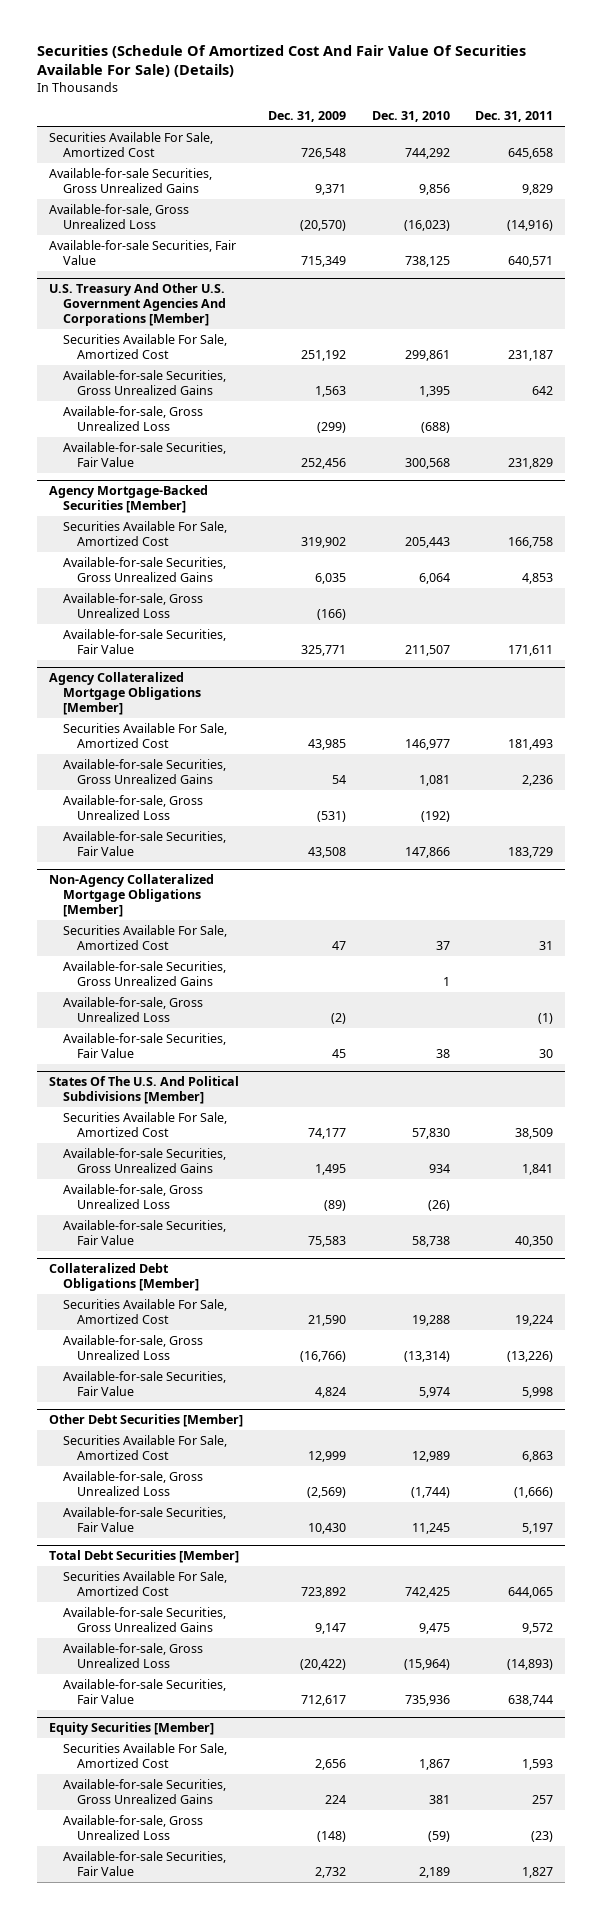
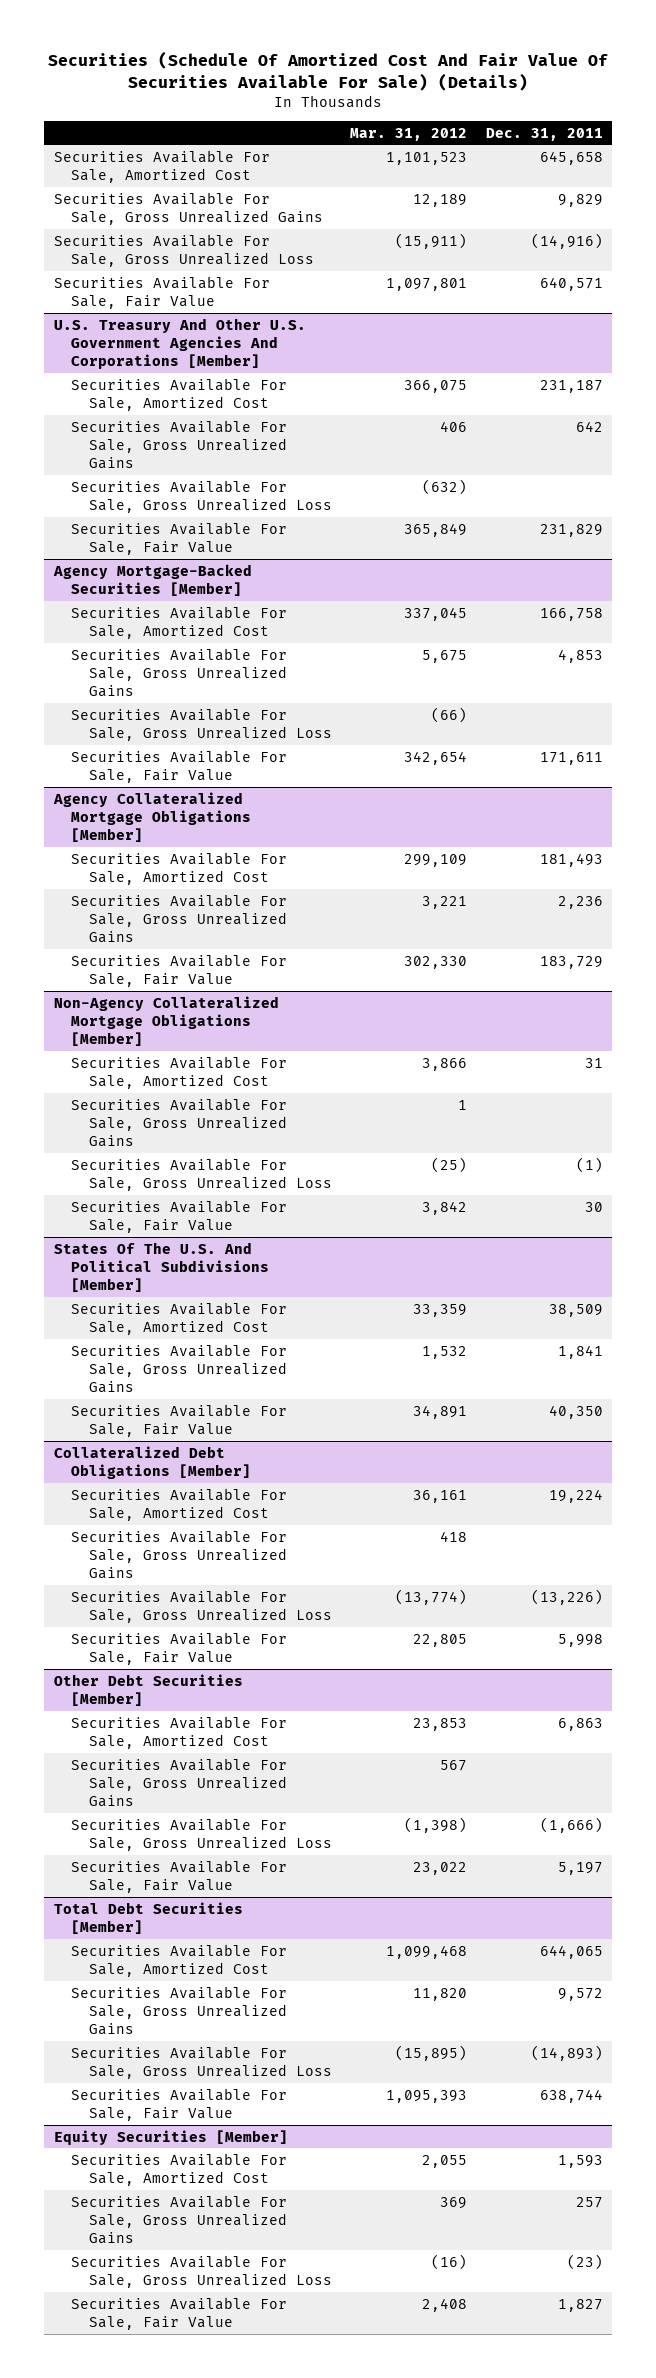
- | Dec. 31, 2009 | Dec. 31, 2010 | Dec. 31, 2011
+ | Mar. 31, 2012 | Dec. 31, 2011
- Available-for-sale Securities, Gross Unrealized Gains | 9,371 | 9,856 | 9,829
- Available-for-sale, Gross Unrealized Loss | (20,570) | (16,023) | (14,916)
- Available-for-sale Securities, Fair Value | 715,349 | 738,125 | 640,571
+ Securities Available For Sale, Gross Unrealized Gains | 12,189 | 9,829
+ Securities Available For Sale, Gross Unrealized Loss | (15,911) | (14,916)
+ Securities Available For Sale, Fair Value | 1,097,801 | 640,571
@ U.S. Treasury And Other U.S. Government Agencies And Corporations [Member]
- Available-for-sale Securities, Gross Unrealized Gains | 1,563 | 1,395 | 642
- Available-for-sale, Gross Unrealized Loss | (299) | (688) |
- Available-for-sale Securities, Fair Value | 252,456 | 300,568 | 231,829
+ Securities Available For Sale, Gross Unrealized Gains | 406 | 642
+ Securities Available For Sale, Gross Unrealized Loss | (632) |
+ Securities Available For Sale, Fair Value | 365,849 | 231,829
@ Agency Mortgage-Backed Securities [Member]
- Available-for-sale Securities, Gross Unrealized Gains | 6,035 | 6,064 | 4,853
- Available-for-sale, Gross Unrealized Loss | (166) | |
- Available-for-sale Securities, Fair Value | 325,771 | 211,507 | 171,611
+ Securities Available For Sale, Gross Unrealized Gains | 5,675 | 4,853
+ Securities Available For Sale, Gross Unrealized Loss | (66) |
+ Securities Available For Sale, Fair Value | 342,654 | 171,611
@ Agency Collateralized Mortgage Obligations [Member]
- Available-for-sale Securities, Gross Unrealized Gains | 54 | 1,081 | 2,236
- Available-for-sale, Gross Unrealized Loss | (531) | (192) |
- Available-for-sale Securities, Fair Value | 43,508 | 147,866 | 183,729
+ Securities Available For Sale, Gross Unrealized Gains | 3,221 | 2,236
+ Securities Available For Sale, Fair Value | 302,330 | 183,729
@ Non-Agency Collateralized Mortgage Obligations [Member]
- Available-for-sale Securities, Gross Unrealized Gains | | 1 |
- Available-for-sale, Gross Unrealized Loss | (2) | | (1)
- Available-for-sale Securities, Fair Value | 45 | 38 | 30
+ Securities Available For Sale, Gross Unrealized Gains | 1 |
+ Securities Available For Sale, Gross Unrealized Loss | (25) | (1)
+ Securities Available For Sale, Fair Value | 3,842 | 30
@ States Of The U.S. And Political Subdivisions [Member]
- Available-for-sale Securities, Gross Unrealized Gains | 1,495 | 934 | 1,841
- Available-for-sale, Gross Unrealized Loss | (89) | (26) |
- Available-for-sale Securities, Fair Value | 75,583 | 58,738 | 40,350
+ Securities Available For Sale, Gross Unrealized Gains | 1,532 | 1,841
+ Securities Available For Sale, Fair Value | 34,891 | 40,350
@ Collateralized Debt Obligations [Member]
- Available-for-sale, Gross Unrealized Loss | (16,766) | (13,314) | (13,226)
- Available-for-sale Securities, Fair Value | 4,824 | 5,974 | 5,998
+ Securities Available For Sale, Gross Unrealized Gains | 418 |
+ Securities Available For Sale, Gross Unrealized Loss | (13,774) | (13,226)
+ Securities Available For Sale, Fair Value | 22,805 | 5,998
@ Other Debt Securities [Member]
- Available-for-sale, Gross Unrealized Loss | (2,569) | (1,744) | (1,666)
- Available-for-sale Securities, Fair Value | 10,430 | 11,245 | 5,197
+ Securities Available For Sale, Gross Unrealized Gains | 567 |
+ Securities Available For Sale, Gross Unrealized Loss | (1,398) | (1,666)
+ Securities Available For Sale, Fair Value | 23,022 | 5,197
@ Total Debt Securities [Member]
- Available-for-sale Securities, Gross Unrealized Gains | 9,147 | 9,475 | 9,572
- Available-for-sale, Gross Unrealized Loss | (20,422) | (15,964) | (14,893)
- Available-for-sale Securities, Fair Value | 712,617 | 735,936 | 638,744
+ Securities Available For Sale, Gross Unrealized Gains | 11,820 | 9,572
+ Securities Available For Sale, Gross Unrealized Loss | (15,895) | (14,893)
+ Securities Available For Sale, Fair Value | 1,095,393 | 638,744
@ Equity Securities [Member]
- Available-for-sale Securities, Gross Unrealized Gains | 224 | 381 | 257
- Available-for-sale, Gross Unrealized Loss | (148) | (59) | (23)
- Available-for-sale Securities, Fair Value | 2,732 | 2,189 | 1,827
+ Securities Available For Sale, Gross Unrealized Gains | 369 | 257
+ Securities Available For Sale, Gross Unrealized Loss | (16) | (23)
+ Securities Available For Sale, Fair Value | 2,408 | 1,827

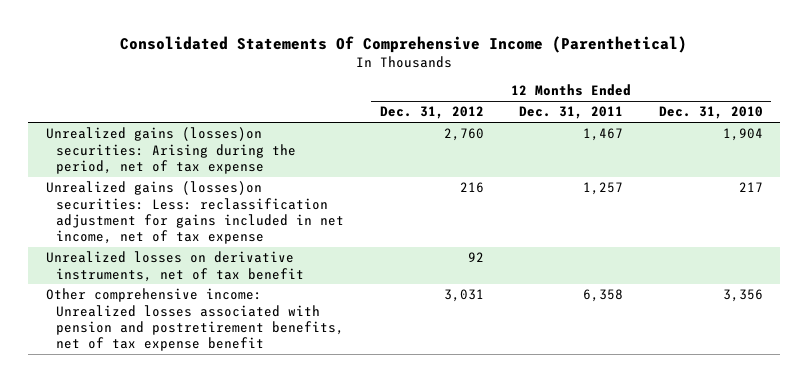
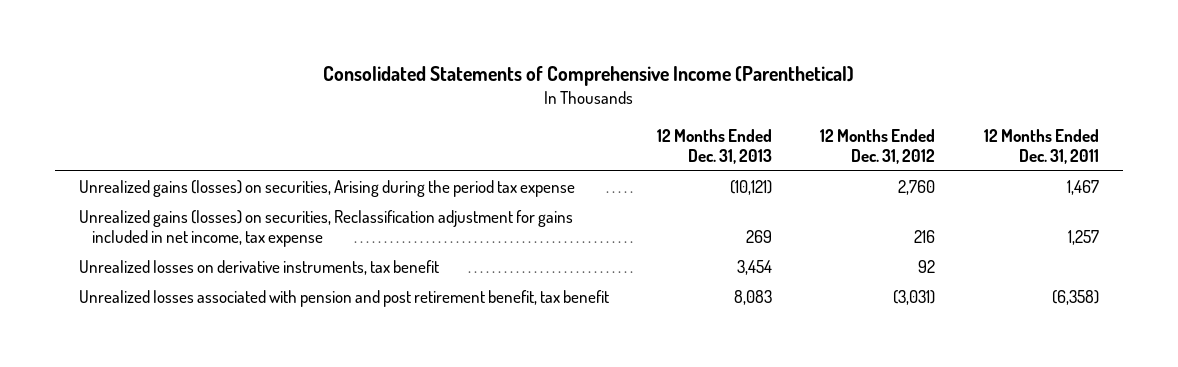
- Consolidated Statements Of Comprehensive Income (Parenthetical)
+ Consolidated Statements of Comprehensive Income (Parenthetical)
- | 12 Months Ended Dec. 31, 2012 | 12 Months Ended Dec. 31, 2011 | 12 Months Ended Dec. 31, 2010
+ | 12 Months Ended Dec. 31, 2013 | 12 Months Ended Dec. 31, 2012 | 12 Months Ended Dec. 31, 2011
- Unrealized gains (losses)on securities: Arising during the period, net of tax expense | 2,760 | 1,467 | 1,904
- Unrealized gains (losses)on securities: Less: reclassification adjustment for gains included in net income, net of tax expense | 216 | 1,257 | 217
- Unrealized losses on derivative instruments, net of tax benefit | 92 | |
- Other comprehensive income: Unrealized losses associated with pension and postretirement benefits, net of tax expense benefit | 3,031 | 6,358 | 3,356
+ Unrealized gains (losses) on securities, Arising during the period tax expense | (10,121) | 2,760 | 1,467
+ Unrealized gains (losses) on securities, Reclassification adjustment for gains included in net income, tax expense | 269 | 216 | 1,257
+ Unrealized losses on derivative instruments, tax benefit | 3,454 | 92 |
+ Unrealized losses associated with pension and post retirement benefit, tax benefit | 8,083 | (3,031) | (6,358)

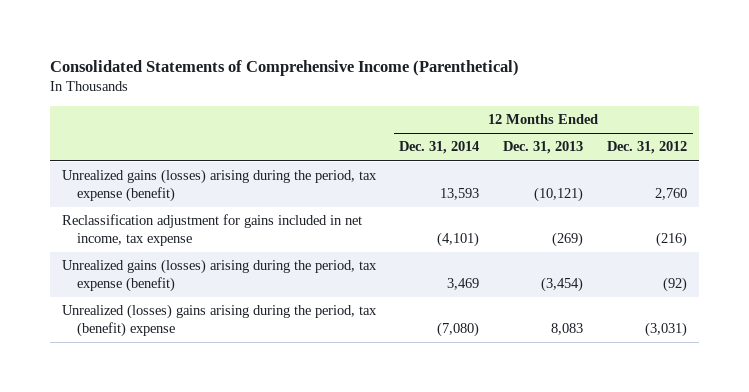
- | 12 Months Ended Dec. 31, 2013 | 12 Months Ended Dec. 31, 2012 | 12 Months Ended Dec. 31, 2011
+ | 12 Months Ended Dec. 31, 2014 | 12 Months Ended Dec. 31, 2013 | 12 Months Ended Dec. 31, 2012
- Unrealized gains (losses) on securities, Arising during the period tax expense | (10,121) | 2,760 | 1,467
- Unrealized gains (losses) on securities, Reclassification adjustment for gains included in net income, tax expense | 269 | 216 | 1,257
- Unrealized losses on derivative instruments, tax benefit | 3,454 | 92 |
- Unrealized losses associated with pension and post retirement benefit, tax benefit | 8,083 | (3,031) | (6,358)
+ Unrealized gains (losses) arising during the period, tax expense (benefit) | 13,593 | (10,121) | 2,760
+ Reclassification adjustment for gains included in net income, tax expense | (4,101) | (269) | (216)
+ Unrealized gains (losses) arising during the period, tax expense (benefit) | 3,469 | (3,454) | (92)
+ Unrealized (losses) gains arising during the period, tax (benefit) expense | (7,080) | 8,083 | (3,031)

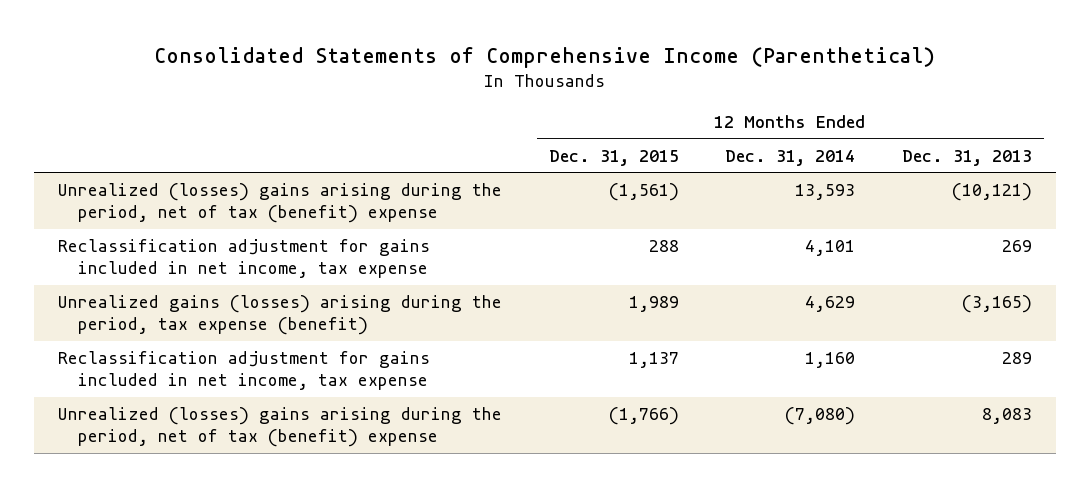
- | 12 Months Ended Dec. 31, 2014 | 12 Months Ended Dec. 31, 2013 | 12 Months Ended Dec. 31, 2012
+ | 12 Months Ended Dec. 31, 2015 | 12 Months Ended Dec. 31, 2014 | 12 Months Ended Dec. 31, 2013
- Unrealized gains (losses) arising during the period, tax expense (benefit) | 13,593 | (10,121) | 2,760
- Reclassification adjustment for gains included in net income, tax expense | (4,101) | (269) | (216)
- Unrealized gains (losses) arising during the period, tax expense (benefit) | 3,469 | (3,454) | (92)
- Unrealized (losses) gains arising during the period, tax (benefit) expense | (7,080) | 8,083 | (3,031)
+ Unrealized (losses) gains arising during the period, net of tax (benefit) expense | (1,561) | 13,593 | (10,121)
+ Reclassification adjustment for gains included in net income, tax expense | 288 | 4,101 | 269
+ Unrealized gains (losses) arising during the period, tax expense (benefit) | 1,989 | 4,629 | (3,165)
+ Reclassification adjustment for gains included in net income, tax expense | 1,137 | 1,160 | 289
+ Unrealized (losses) gains arising during the period, net of tax (benefit) expense | (1,766) | (7,080) | 8,083

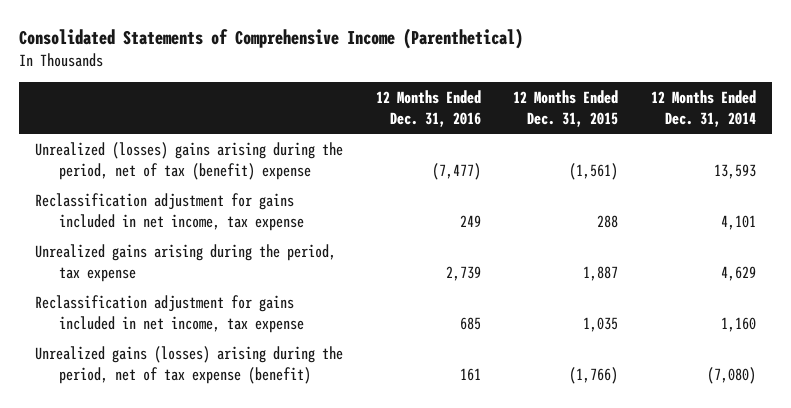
- | 12 Months Ended Dec. 31, 2015 | 12 Months Ended Dec. 31, 2014 | 12 Months Ended Dec. 31, 2013
+ | 12 Months Ended Dec. 31, 2016 | 12 Months Ended Dec. 31, 2015 | 12 Months Ended Dec. 31, 2014
- Unrealized gains (losses) arising during the period, tax expense (benefit) | 1,989 | 4,629 | (3,165)
- Reclassification adjustment for gains included in net income, tax expense | 1,137 | 1,160 | 289
- Unrealized (losses) gains arising during the period, net of tax (benefit) expense | (1,766) | (7,080) | 8,083
+ Unrealized gains arising during the period, tax expense | 2,739 | 1,887 | 4,629
+ Reclassification adjustment for gains included in net income, tax expense | 685 | 1,035 | 1,160
+ Unrealized gains (losses) arising during the period, net of tax expense (benefit) | 161 | (1,766) | (7,080)

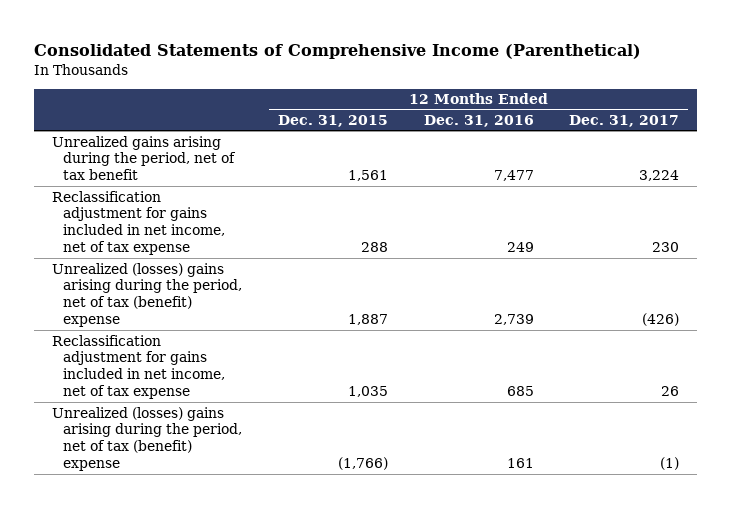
- | 12 Months Ended Dec. 31, 2016 | 12 Months Ended Dec. 31, 2015 | 12 Months Ended Dec. 31, 2014
+ | 12 Months Ended Dec. 31, 2015 | 12 Months Ended Dec. 31, 2016 | 12 Months Ended Dec. 31, 2017
- Unrealized (losses) gains arising during the period, net of tax (benefit) expense | (7,477) | (1,561) | 13,593
- Reclassification adjustment for gains included in net income, tax expense | 249 | 288 | 4,101
- Unrealized gains arising during the period, tax expense | 2,739 | 1,887 | 4,629
- Reclassification adjustment for gains included in net income, tax expense | 685 | 1,035 | 1,160
- Unrealized gains (losses) arising during the period, net of tax expense (benefit) | 161 | (1,766) | (7,080)
+ Unrealized gains arising during the period, net of tax benefit | 1,561 | 7,477 | 3,224
+ Reclassification adjustment for gains included in net income, net of tax expense | 288 | 249 | 230
+ Unrealized (losses) gains arising during the period, net of tax (benefit) expense | 1,887 | 2,739 | (426)
+ Reclassification adjustment for gains included in net income, net of tax expense | 1,035 | 685 | 26
+ Unrealized (losses) gains arising during the period, net of tax (benefit) expense | (1,766) | 161 | (1)

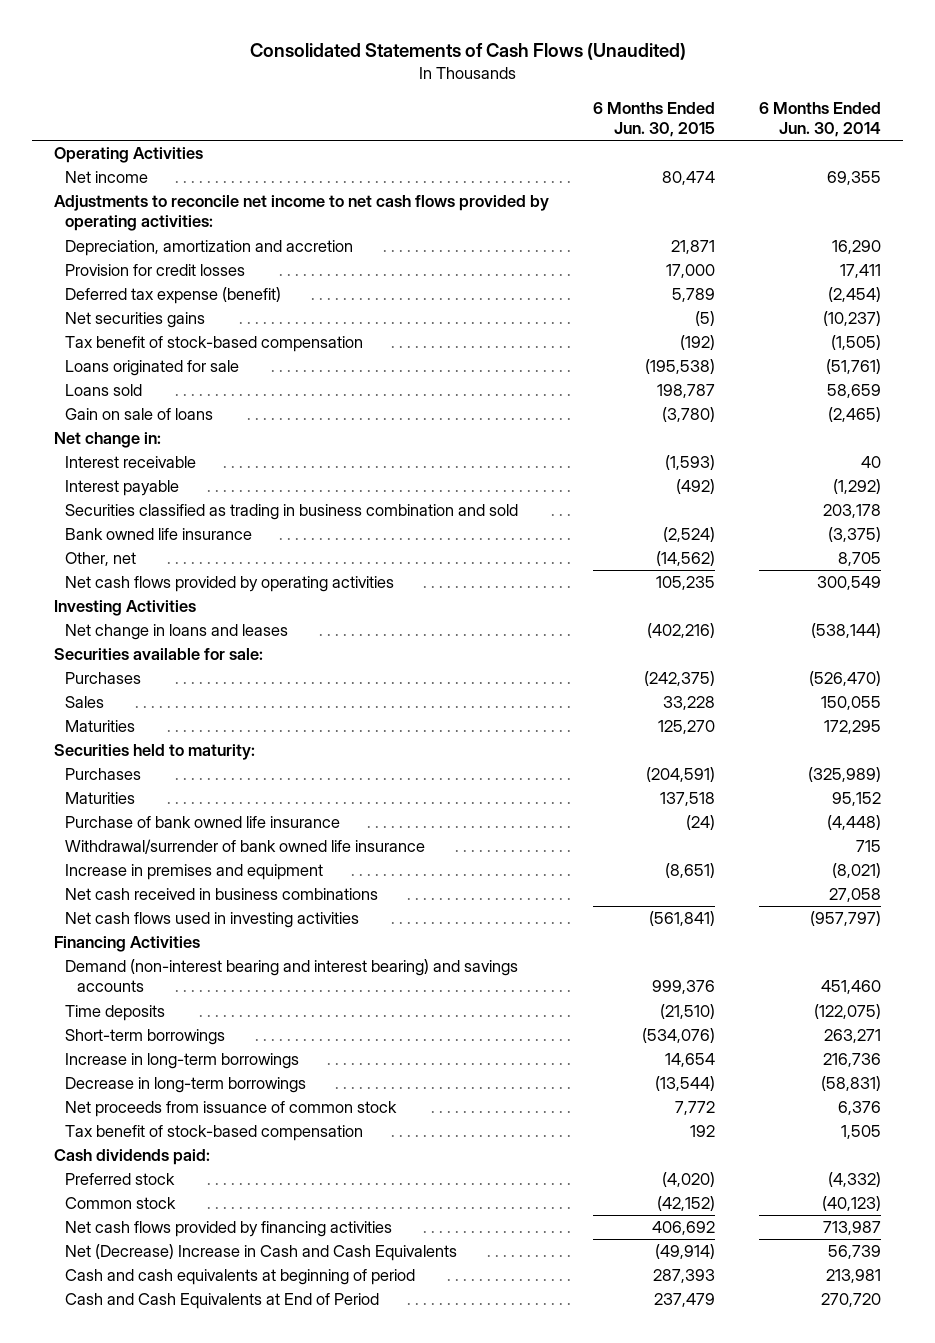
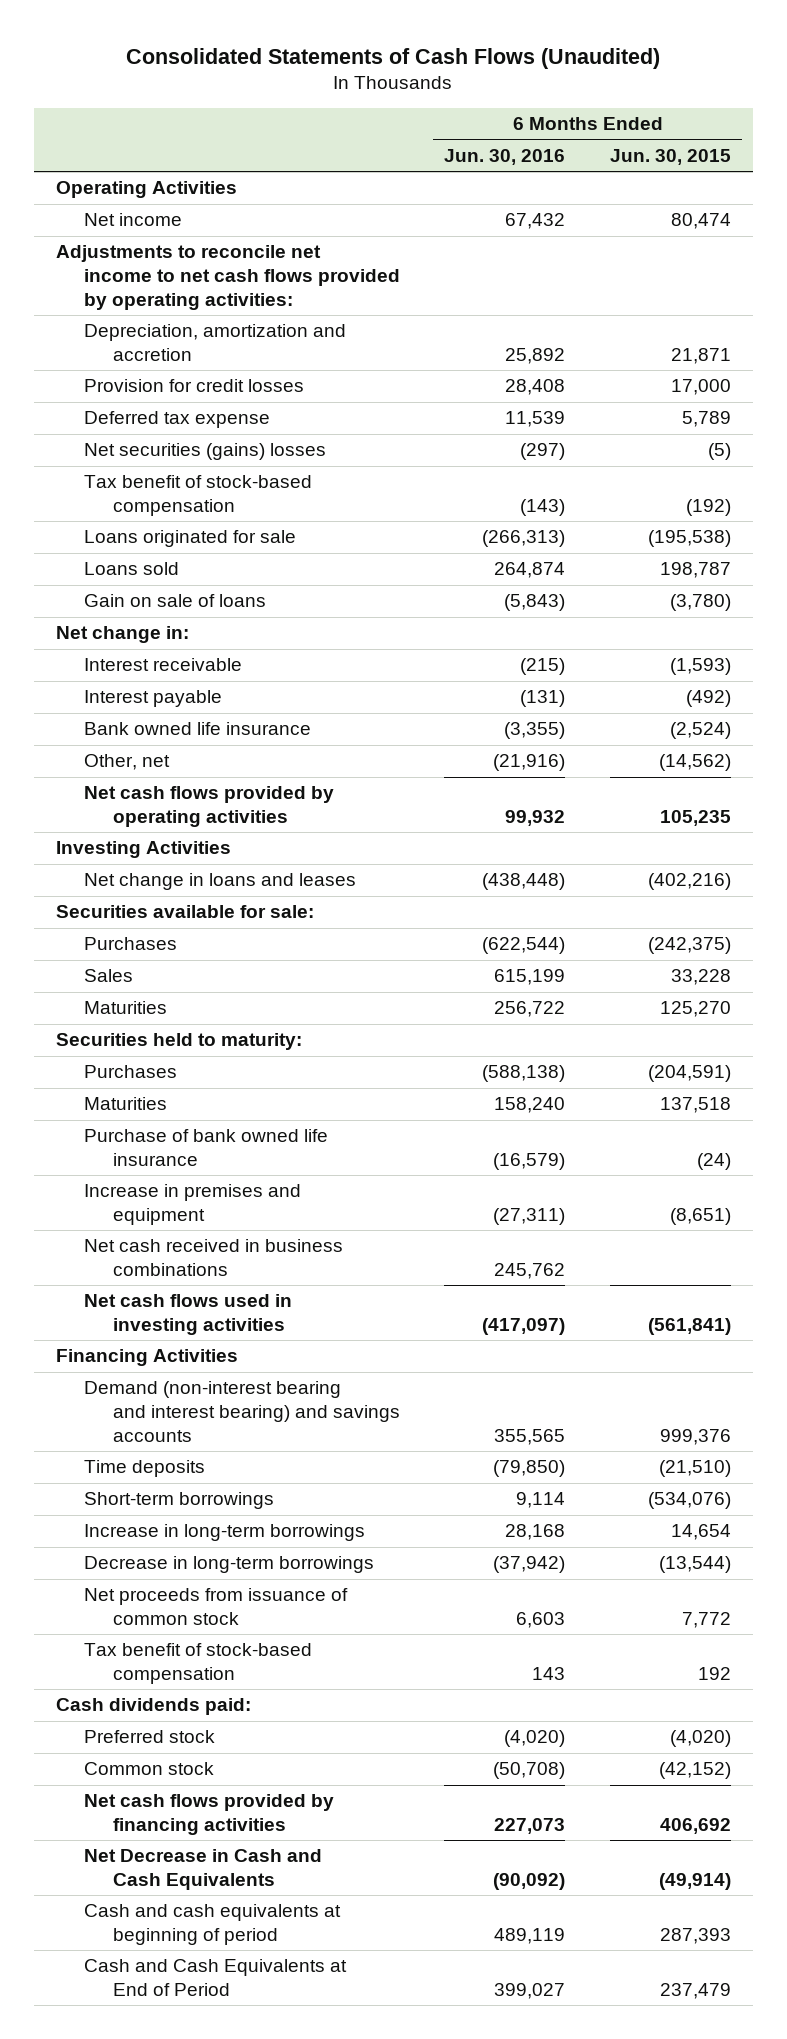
- | 6 Months Ended Jun. 30, 2015 | 6 Months Ended Jun. 30, 2014
+ | 6 Months Ended Jun. 30, 2016 | 6 Months Ended Jun. 30, 2015
- Deferred tax expense (benefit) | 5,789 | (2,454)
- Net securities gains | (5) | (10,237)
+ Deferred tax expense | 11,539 | 5,789
+ Net securities (gains) losses | (297) | (5)
- Securities classified as trading in business combination and sold | | 203,178
- Withdrawal/surrender of bank owned life insurance | | 715
- Net (Decrease) Increase in Cash and Cash Equivalents | (49,914) | 56,739
+ Net Decrease in Cash and Cash Equivalents | (90,092) | (49,914)

